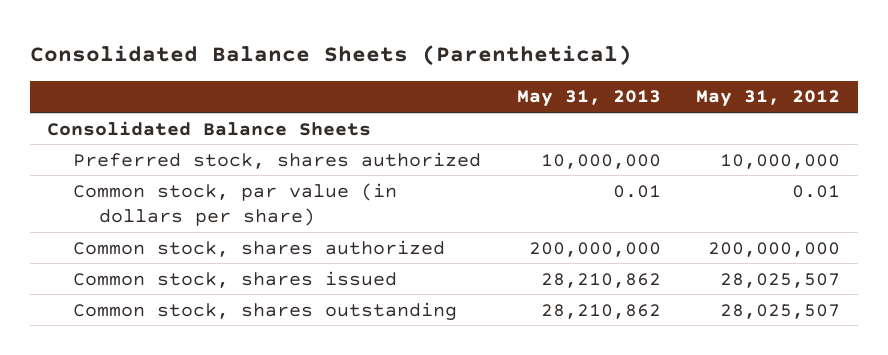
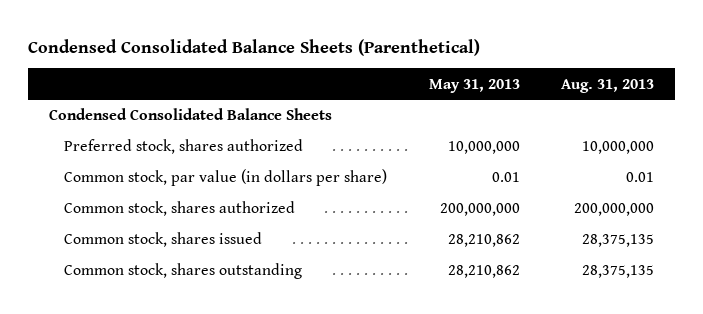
- Consolidated Balance Sheets (Parenthetical)
+ Condensed Consolidated Balance Sheets (Parenthetical)
- | May 31, 2013 | May 31, 2012
+ | May 31, 2013 | Aug. 31, 2013
- Consolidated Balance Sheets
+ Condensed Consolidated Balance Sheets

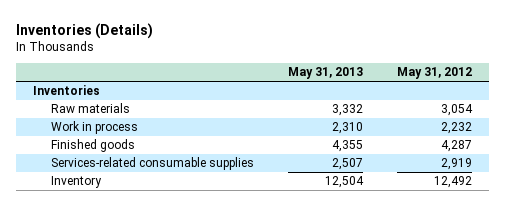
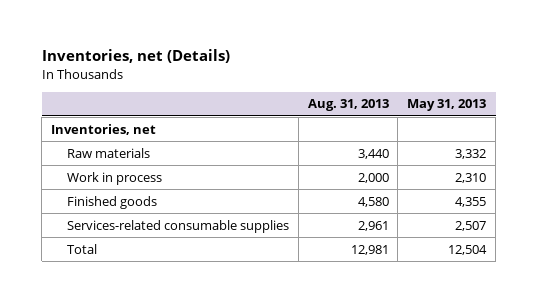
- Inventories (Details)
+ Inventories, net (Details)
- | May 31, 2013 | May 31, 2012
+ | Aug. 31, 2013 | May 31, 2013
- Inventories
+ Inventories, net
- Inventory | 12,504 | 12,492
+ Total | 12,981 | 12,504

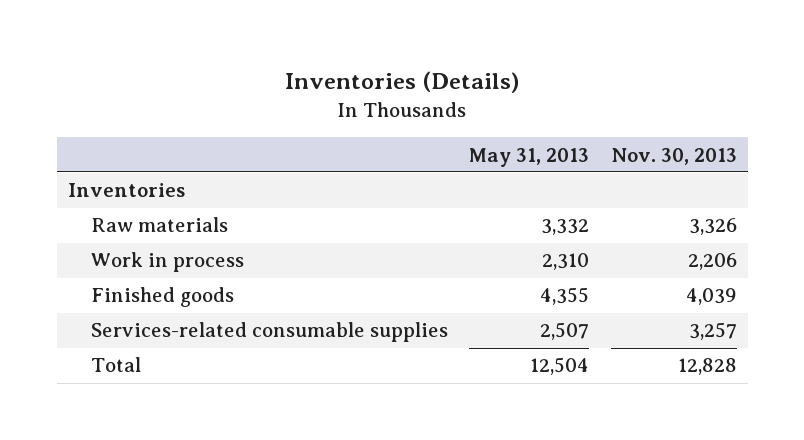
- Inventories, net (Details)
+ Inventories (Details)
- | Aug. 31, 2013 | May 31, 2013
+ | May 31, 2013 | Nov. 30, 2013
- Inventories, net
+ Inventories

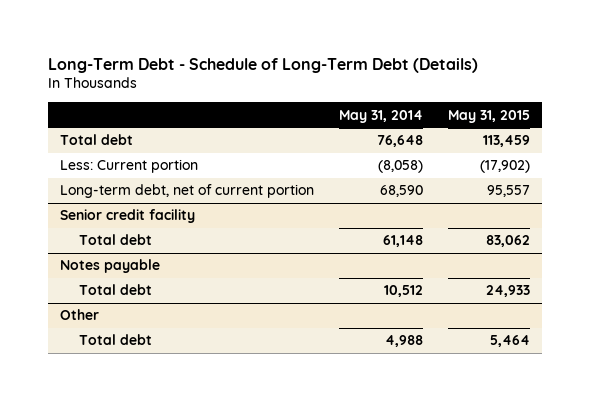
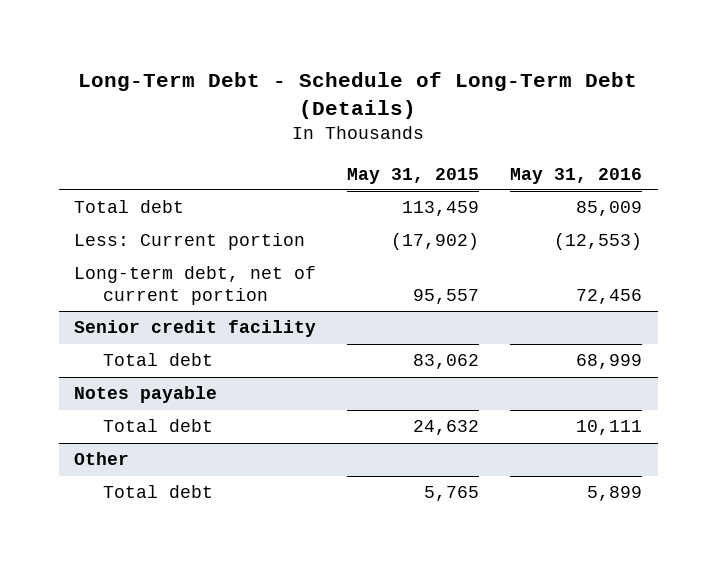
- | May 31, 2014 | May 31, 2015
+ | May 31, 2015 | May 31, 2016
@ Notes payable
- Total debt | 10,512 | 24,933
+ Total debt | 24,632 | 10,111
@ Other
- Total debt | 4,988 | 5,464
+ Total debt | 5,765 | 5,899

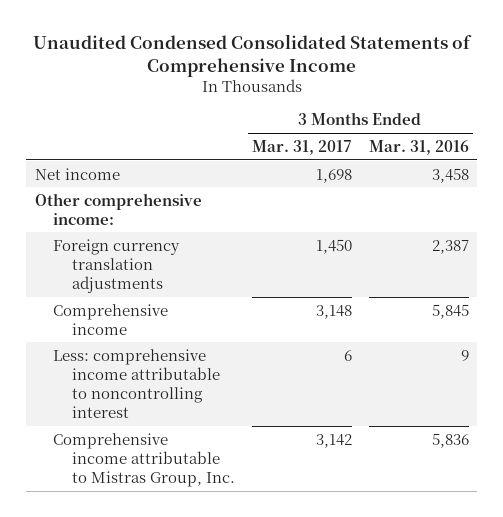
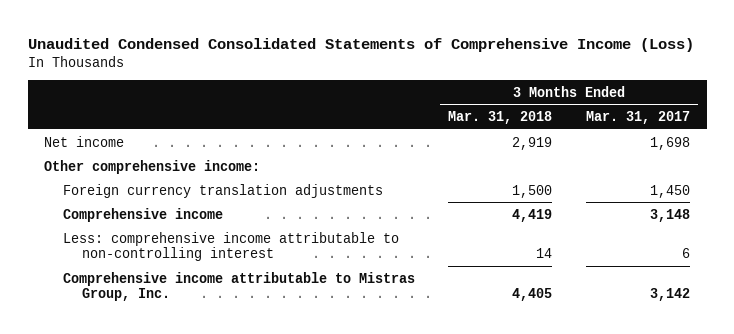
- Unaudited Condensed Consolidated Statements of Comprehensive Income
+ Unaudited Condensed Consolidated Statements of Comprehensive Income (Loss)
- | 3 Months Ended Mar. 31, 2017 | 3 Months Ended Mar. 31, 2016
+ | 3 Months Ended Mar. 31, 2018 | 3 Months Ended Mar. 31, 2017
- Less: comprehensive income attributable to noncontrolling interest | 6 | 9
+ Less: comprehensive income attributable to non-controlling interest | 14 | 6

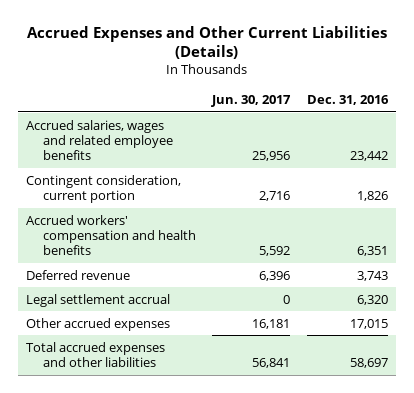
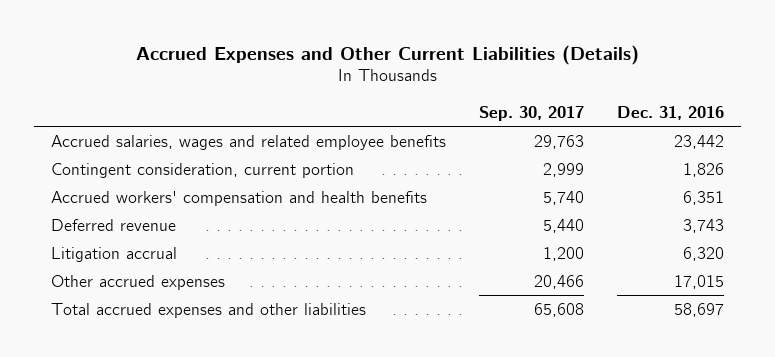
- | Jun. 30, 2017 | Dec. 31, 2016
+ | Sep. 30, 2017 | Dec. 31, 2016
- Legal settlement accrual | 0 | 6,320
+ Litigation accrual | 1,200 | 6,320

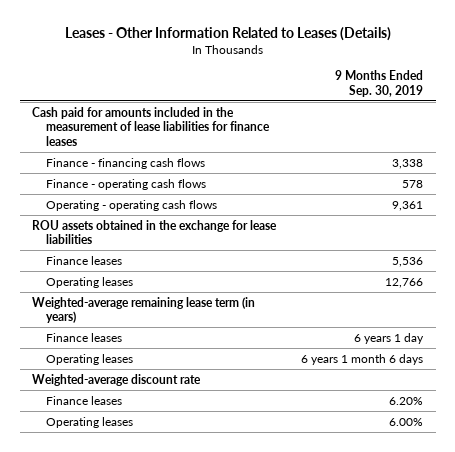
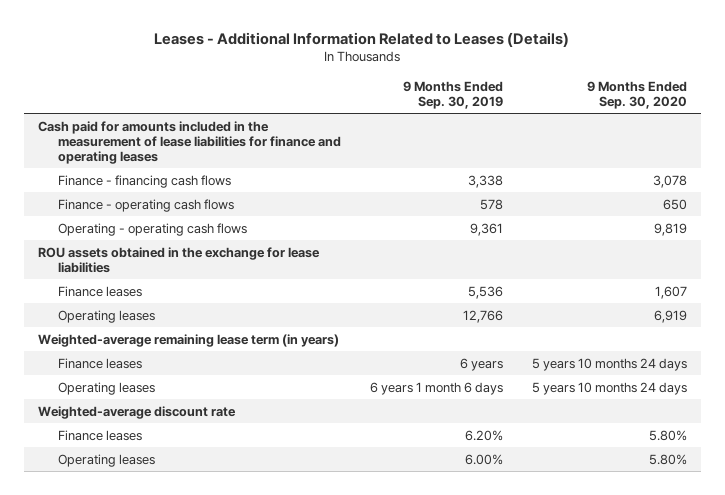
- Leases - Other Information Related to Leases (Details)
+ Leases - Additional Information Related to Leases (Details)
- | 9 Months Ended Sep. 30, 2019
+ | 9 Months Ended Sep. 30, 2019 | 9 Months Ended Sep. 30, 2020
- Cash paid for amounts included in the measurement of lease liabilities for finance leases
+ Cash paid for amounts included in the measurement of lease liabilities for finance and operating leases
- Finance leases | 6 years 1 day
+ Finance leases | 6 years | 5 years 10 months 24 days

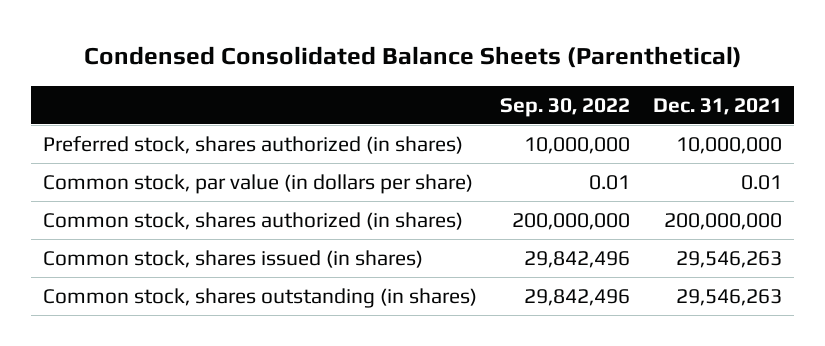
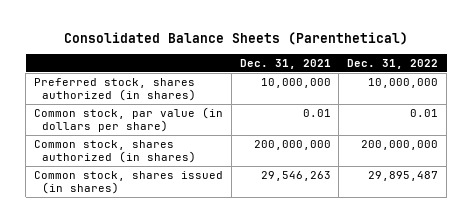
- Condensed Consolidated Balance Sheets (Parenthetical)
+ Consolidated Balance Sheets (Parenthetical)
- | Sep. 30, 2022 | Dec. 31, 2021
+ | Dec. 31, 2021 | Dec. 31, 2022
- Common stock, shares outstanding (in shares) | 29,842,496 | 29,546,263

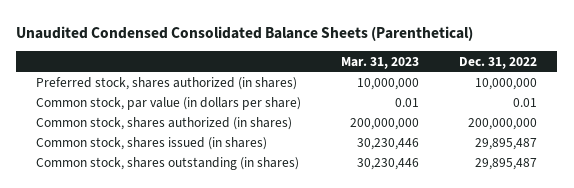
- Consolidated Balance Sheets (Parenthetical)
+ Unaudited Condensed Consolidated Balance Sheets (Parenthetical)
- | Dec. 31, 2021 | Dec. 31, 2022
+ | Mar. 31, 2023 | Dec. 31, 2022
+ Common stock, shares outstanding (in shares) | 30,230,446 | 29,895,487

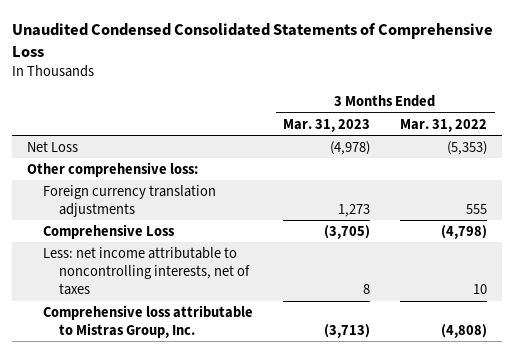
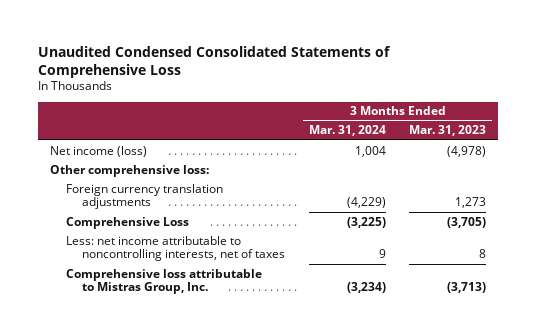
- | 3 Months Ended Mar. 31, 2023 | 3 Months Ended Mar. 31, 2022
+ | 3 Months Ended Mar. 31, 2024 | 3 Months Ended Mar. 31, 2023
- Net Loss | (4,978) | (5,353)
+ Net income (loss) | 1,004 | (4,978)

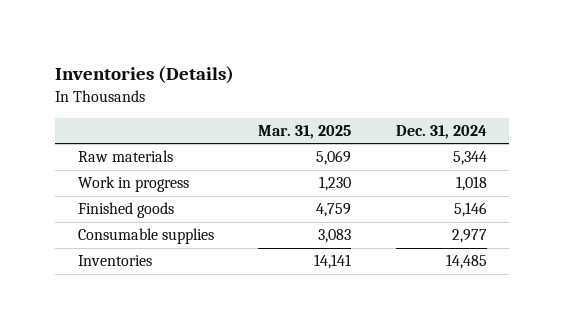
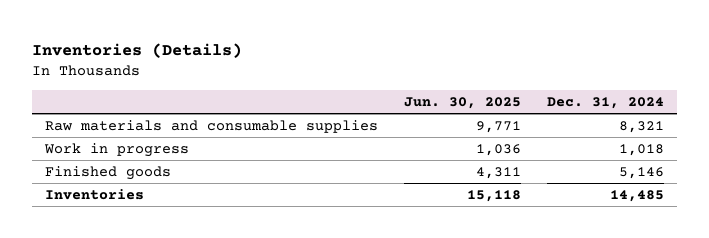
- | Mar. 31, 2025 | Dec. 31, 2024
+ | Jun. 30, 2025 | Dec. 31, 2024
- Raw materials | 5,069 | 5,344
+ Raw materials and consumable supplies | 9,771 | 8,321
- Consumable supplies | 3,083 | 2,977

